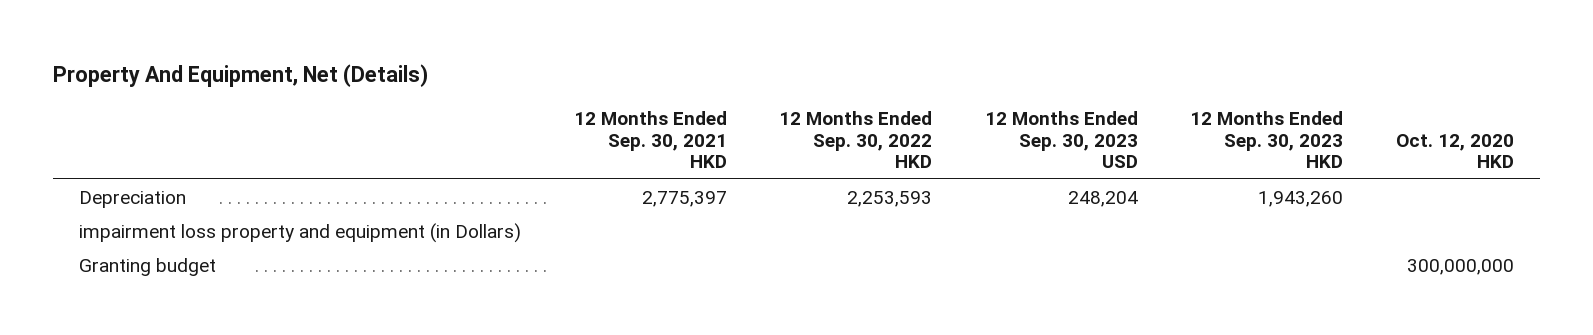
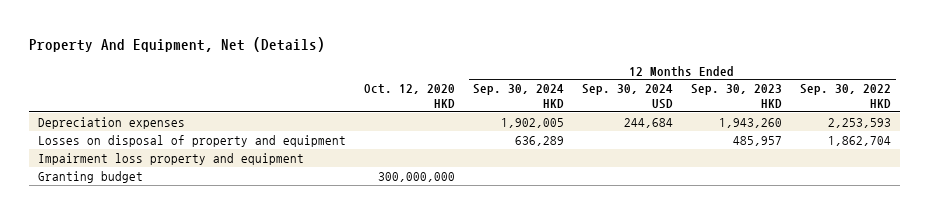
- | 12 Months Ended Sep. 30, 2021 HKD | 12 Months Ended Sep. 30, 2022 HKD | 12 Months Ended Sep. 30, 2023 USD | 12 Months Ended Sep. 30, 2023 HKD | Oct. 12, 2020 HKD
+ | Oct. 12, 2020 HKD | 12 Months Ended Sep. 30, 2024 HKD | 12 Months Ended Sep. 30, 2024 USD | 12 Months Ended Sep. 30, 2023 HKD | 12 Months Ended Sep. 30, 2022 HKD
- Depreciation | 2,775,397 | 2,253,593 | 248,204 | 1,943,260 |
- impairment loss property and equipment (in Dollars)
+ Depreciation expenses | | 1,902,005 | 244,684 | 1,943,260 | 2,253,593
+ Losses on disposal of property and equipment | | 636,289 | | 485,957 | 1,862,704
+ Impairment loss property and equipment

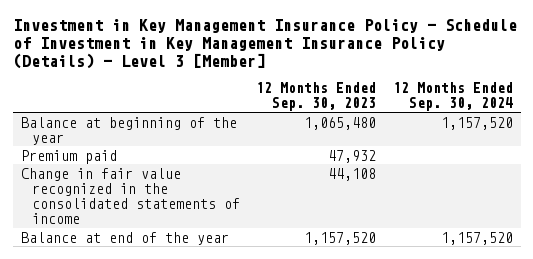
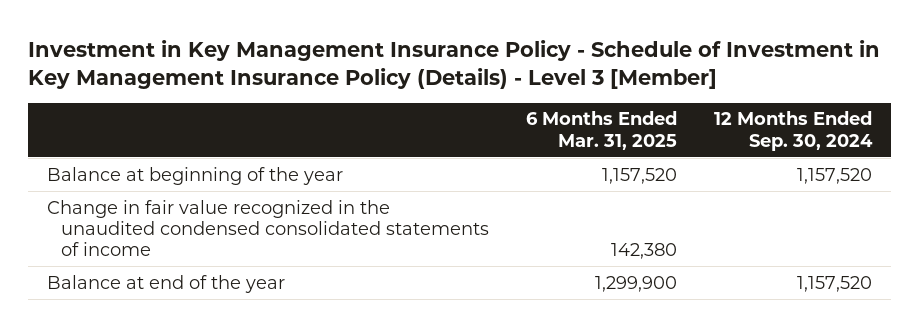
- | 12 Months Ended Sep. 30, 2023 | 12 Months Ended Sep. 30, 2024
+ | 6 Months Ended Mar. 31, 2025 | 12 Months Ended Sep. 30, 2024
- Premium paid | 47,932 |
- Change in fair value recognized in the consolidated statements of income | 44,108 |
+ Change in fair value recognized in the unaudited condensed consolidated statements of income | 142,380 |

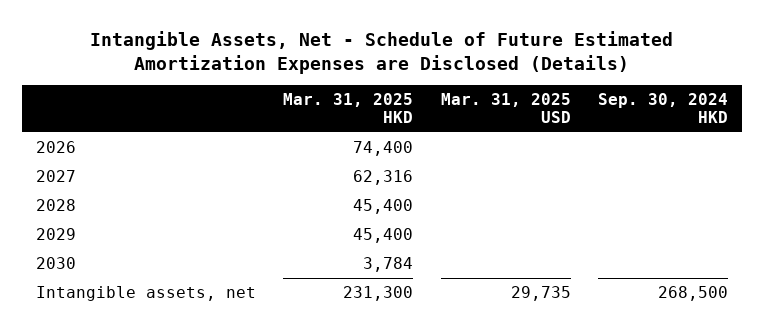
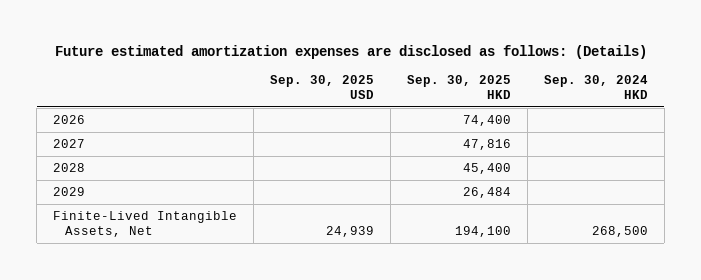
- Intangible Assets, Net - Schedule of Future Estimated Amortization Expenses are Disclosed (Details)
+ Future estimated amortization expenses are disclosed as follows: (Details)
- | Mar. 31, 2025 HKD | Mar. 31, 2025 USD | Sep. 30, 2024 HKD
+ | Sep. 30, 2025 USD | Sep. 30, 2025 HKD | Sep. 30, 2024 HKD
- 2030 | 3,784 | |
- Intangible assets, net | 231,300 | 29,735 | 268,500
+ Finite-Lived Intangible Assets, Net | 24,939 | 194,100 | 268,500

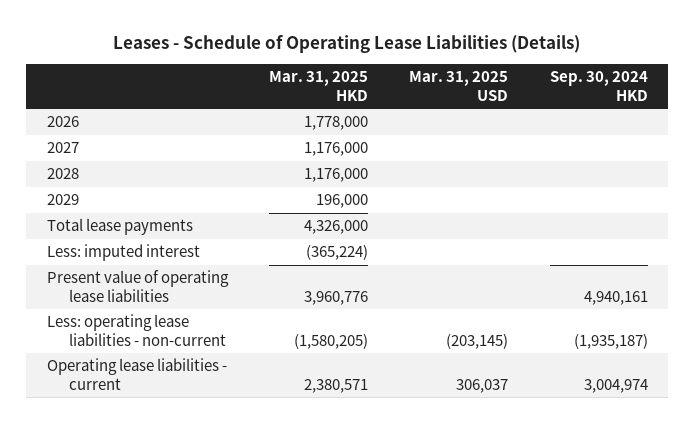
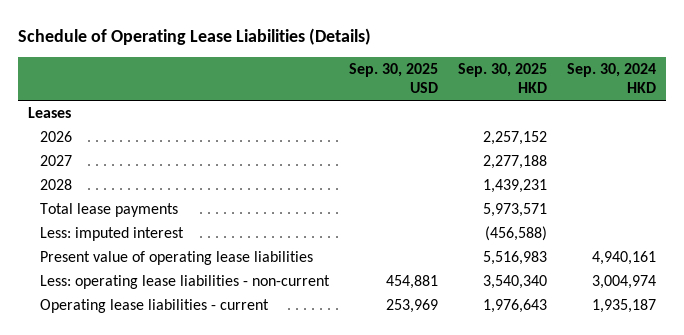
- Leases - Schedule of Operating Lease Liabilities (Details)
+ Schedule of Operating Lease Liabilities (Details)
- | Mar. 31, 2025 HKD | Mar. 31, 2025 USD | Sep. 30, 2024 HKD
+ | Sep. 30, 2025 USD | Sep. 30, 2025 HKD | Sep. 30, 2024 HKD
+ Leases
- 2029 | 196,000 | |
- Less: operating lease liabilities - non-current | (1,580,205) | (203,145) | (1,935,187)
- Operating lease liabilities - current | 2,380,571 | 306,037 | 3,004,974
+ Less: operating lease liabilities - non-current | 454,881 | 3,540,340 | 3,004,974
+ Operating lease liabilities - current | 253,969 | 1,976,643 | 1,935,187

